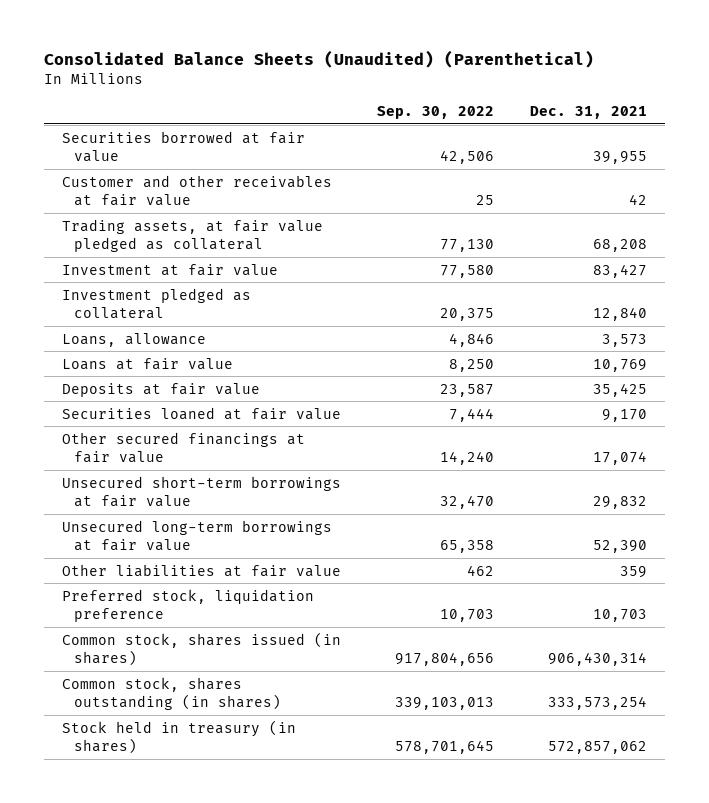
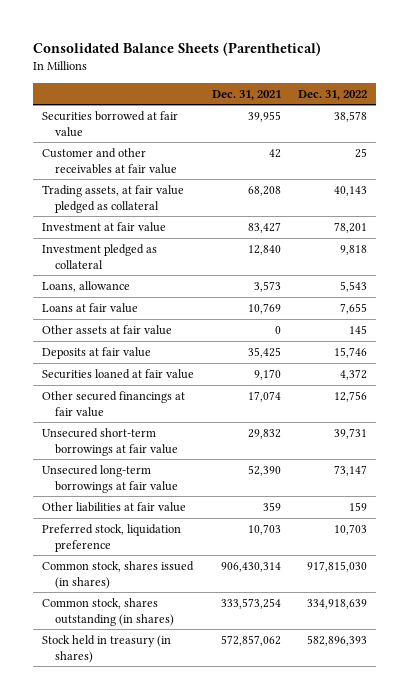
- Consolidated Balance Sheets (Unaudited) (Parenthetical)
+ Consolidated Balance Sheets (Parenthetical)
- | Sep. 30, 2022 | Dec. 31, 2021
+ | Dec. 31, 2021 | Dec. 31, 2022
+ Other assets at fair value | 0 | 145

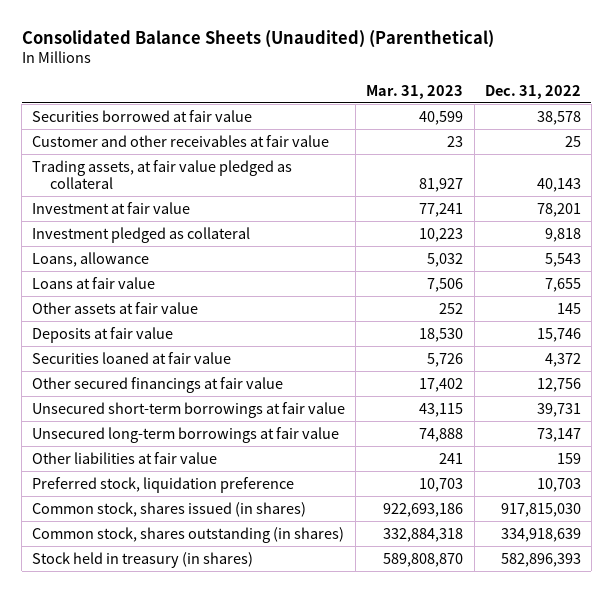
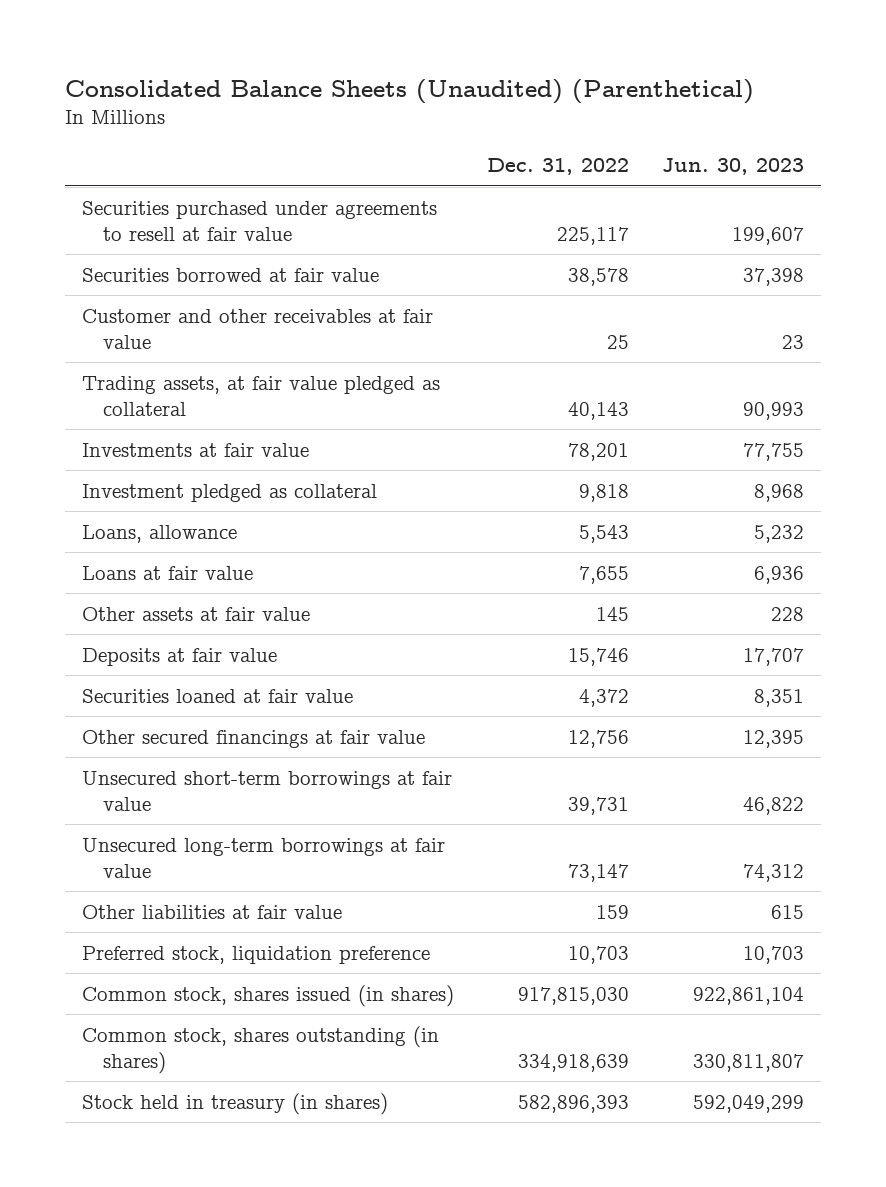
- | Mar. 31, 2023 | Dec. 31, 2022
+ | Dec. 31, 2022 | Jun. 30, 2023
+ Securities purchased under agreements to resell at fair value | 225,117 | 199,607
- Investment at fair value | 77,241 | 78,201
+ Investments at fair value | 78,201 | 77,755

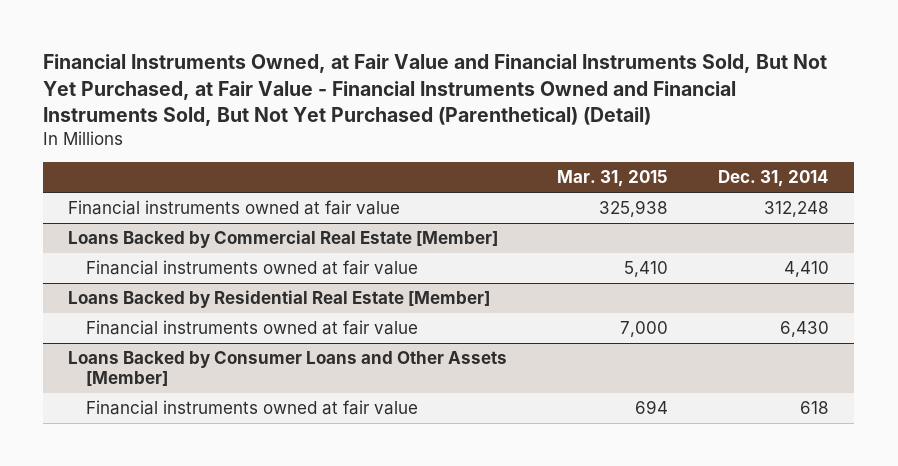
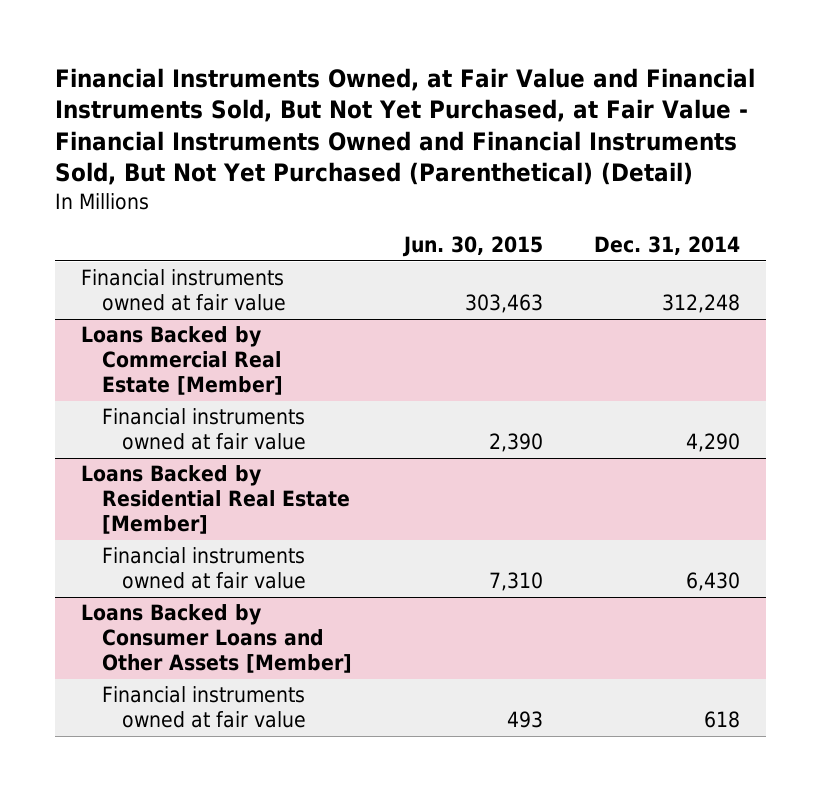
- | Mar. 31, 2015 | Dec. 31, 2014
+ | Jun. 30, 2015 | Dec. 31, 2014
@ Loans Backed by Commercial Real Estate [Member]
- Financial instruments owned at fair value | 5,410 | 4,410
+ Financial instruments owned at fair value | 2,390 | 4,290

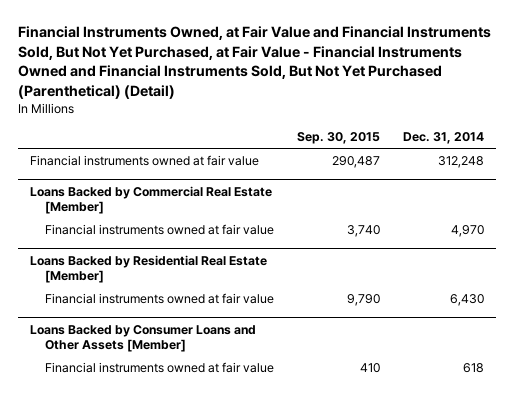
- | Jun. 30, 2015 | Dec. 31, 2014
+ | Sep. 30, 2015 | Dec. 31, 2014
@ Loans Backed by Commercial Real Estate [Member]
- Financial instruments owned at fair value | 2,390 | 4,290
+ Financial instruments owned at fair value | 3,740 | 4,970

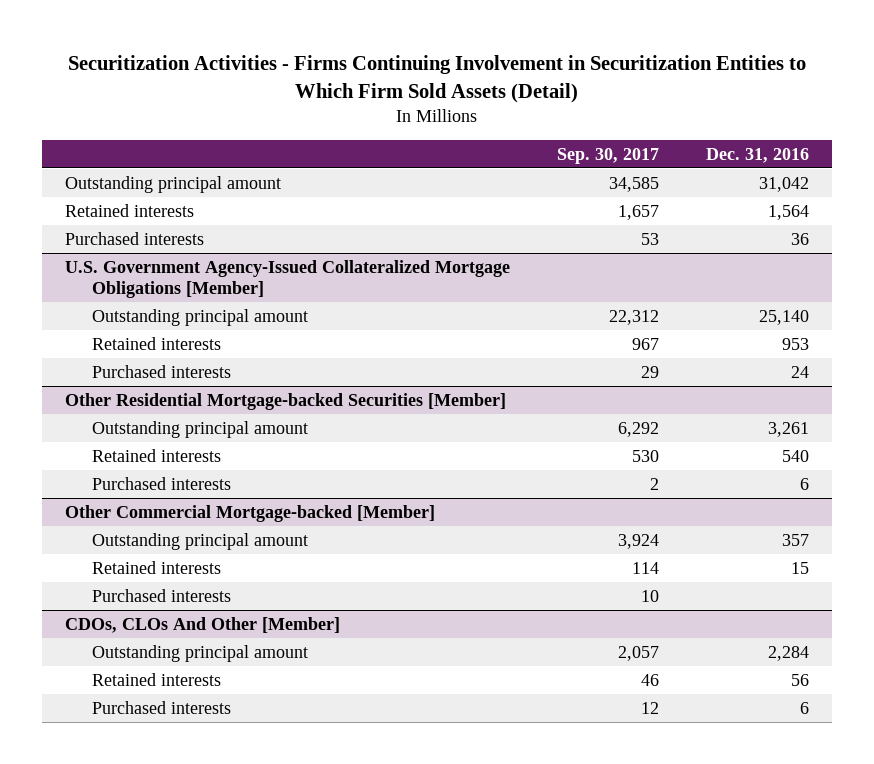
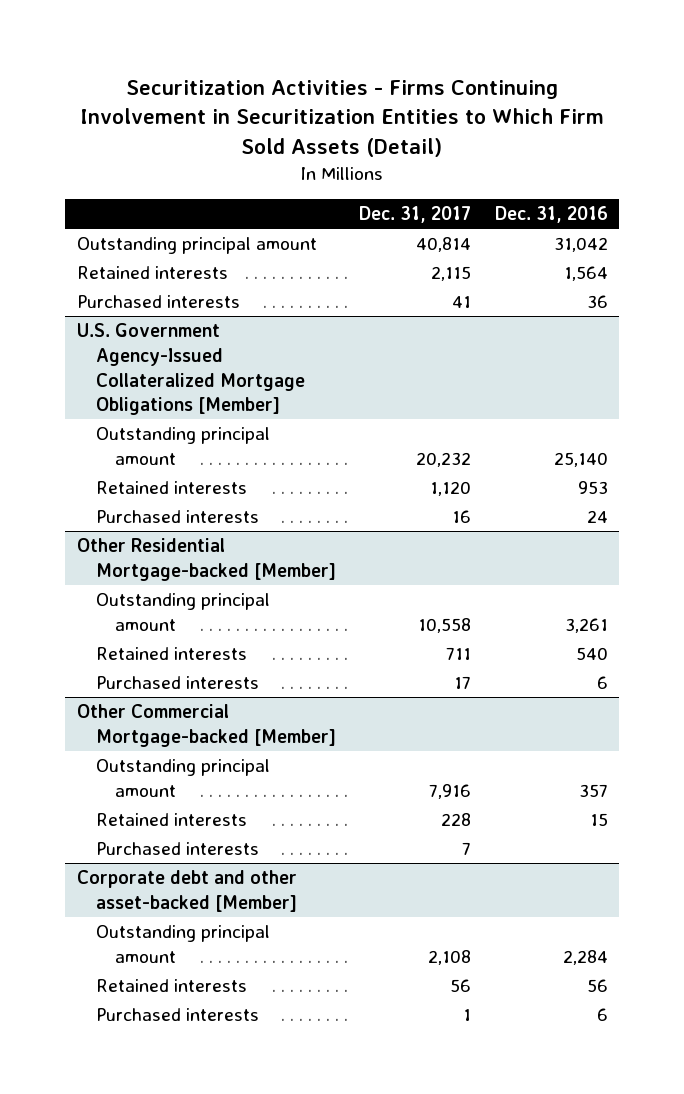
- | Sep. 30, 2017 | Dec. 31, 2016
+ | Dec. 31, 2017 | Dec. 31, 2016
- Other Residential Mortgage-backed Securities [Member]
+ Other Residential Mortgage-backed [Member]
- CDOs, CLOs And Other [Member]
+ Corporate debt and other asset-backed [Member]

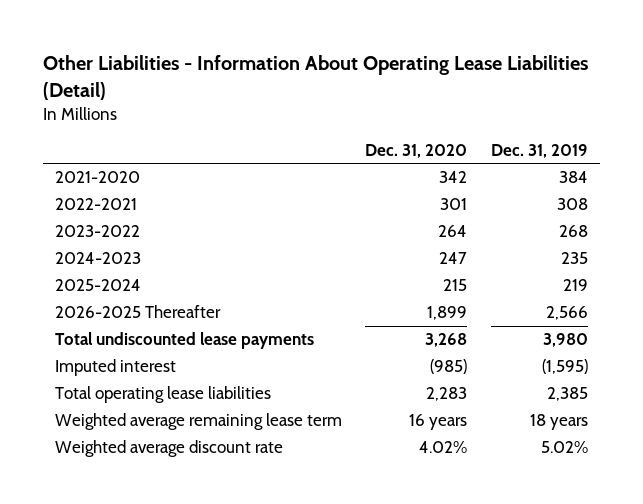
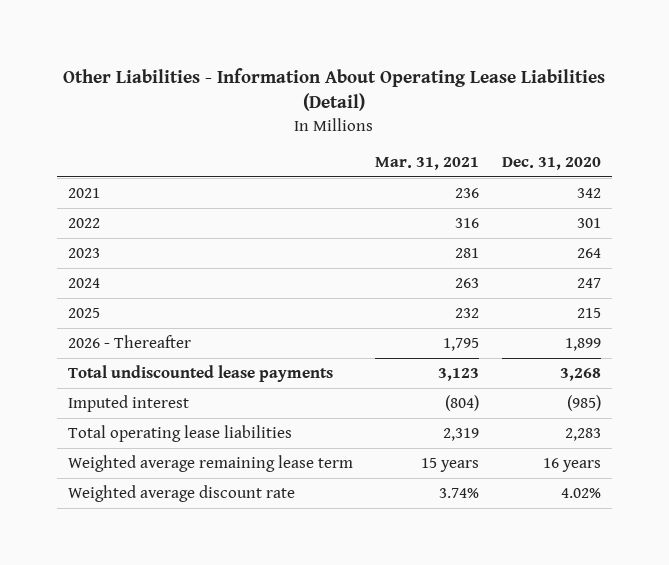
- | Dec. 31, 2020 | Dec. 31, 2019
+ | Mar. 31, 2021 | Dec. 31, 2020
- 2021-2020 | 342 | 384
- 2022-2021 | 301 | 308
- 2023-2022 | 264 | 268
- 2024-2023 | 247 | 235
- 2025-2024 | 215 | 219
- 2026-2025 Thereafter | 1,899 | 2,566
+ 2021 | 236 | 342
+ 2022 | 316 | 301
+ 2023 | 281 | 264
+ 2024 | 263 | 247
+ 2025 | 232 | 215
+ 2026 - Thereafter | 1,795 | 1,899

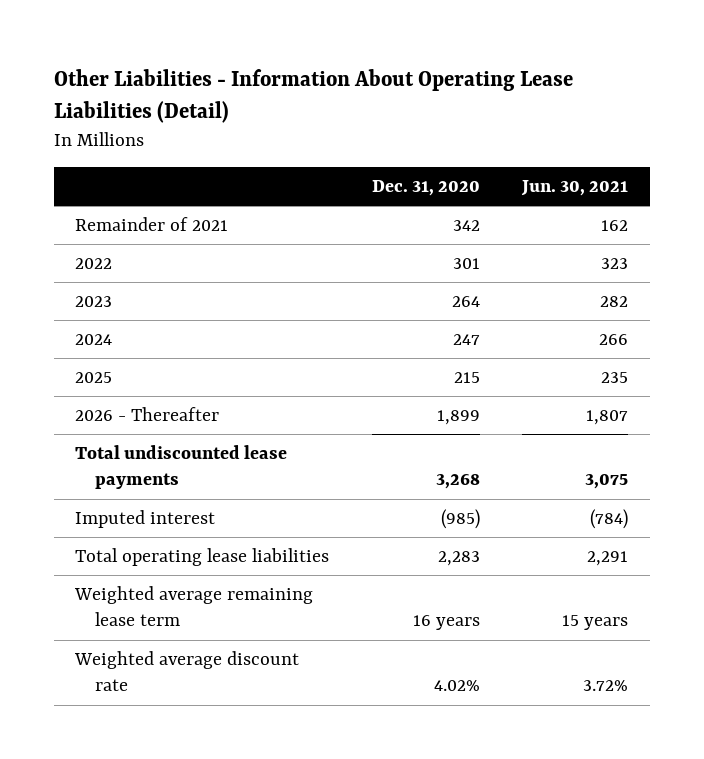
- | Mar. 31, 2021 | Dec. 31, 2020
+ | Dec. 31, 2020 | Jun. 30, 2021
- 2021 | 236 | 342
+ Remainder of 2021 | 342 | 162

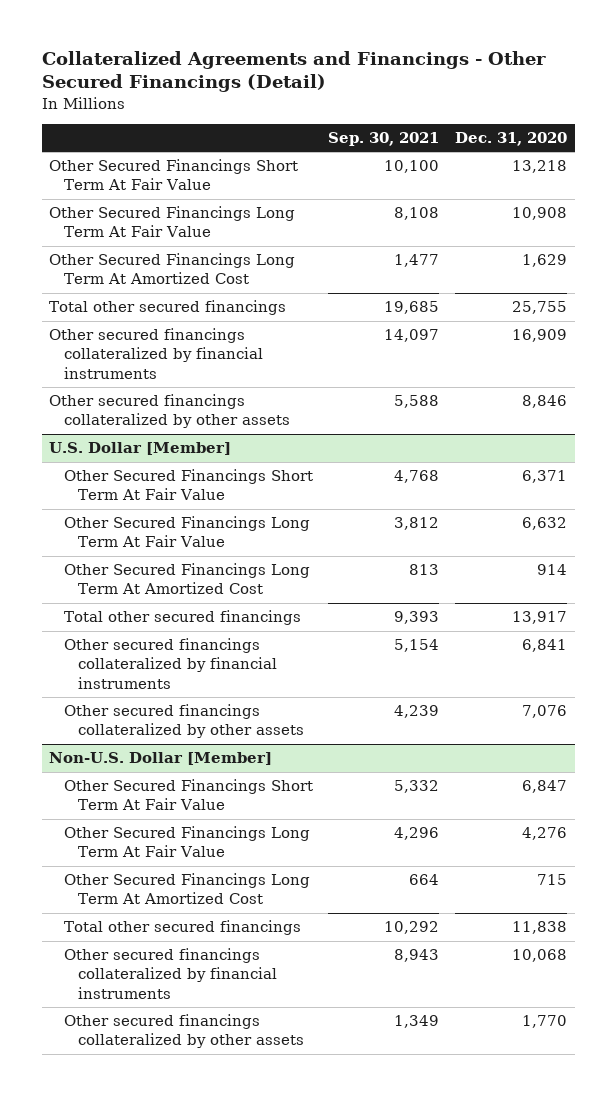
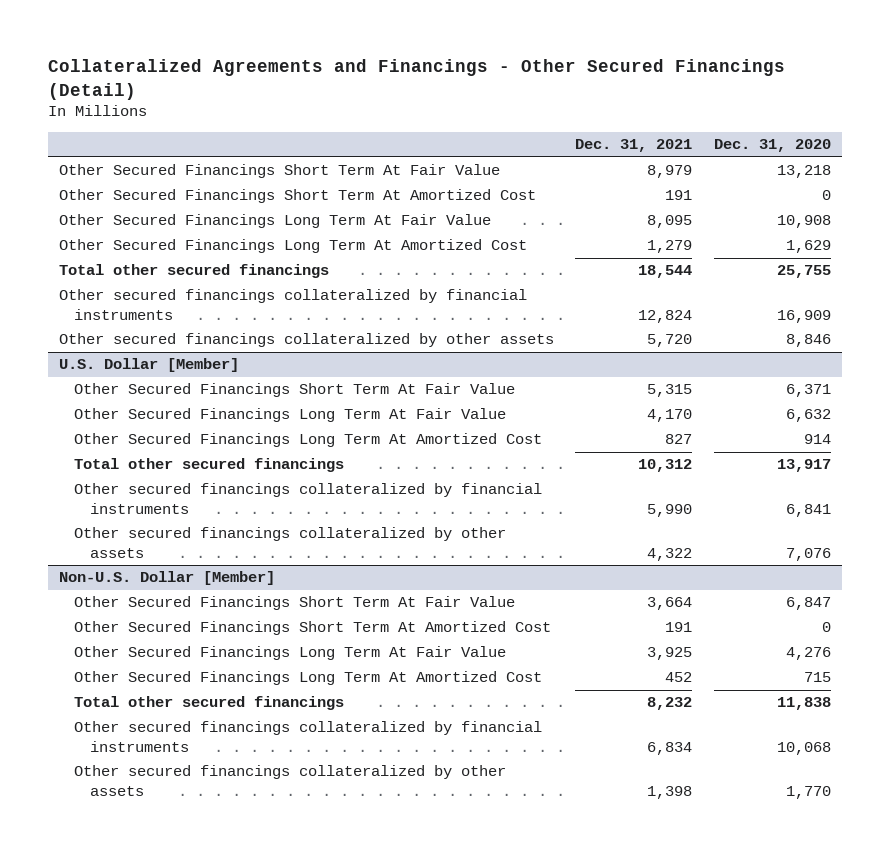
- | Sep. 30, 2021 | Dec. 31, 2020
+ | Dec. 31, 2021 | Dec. 31, 2020
+ Other Secured Financings Short Term At Amortized Cost | 191 | 0
@ Non-U.S. Dollar [Member]
+ Other Secured Financings Short Term At Amortized Cost | 191 | 0

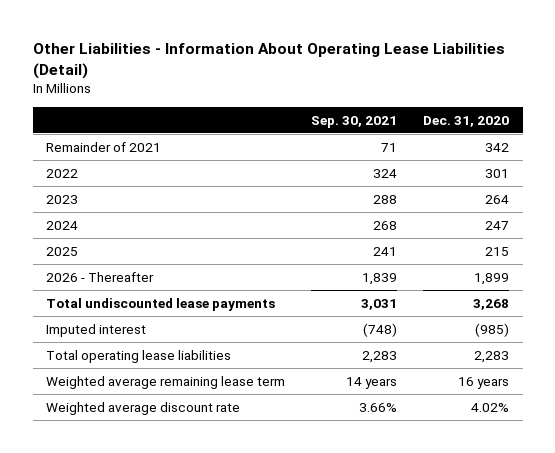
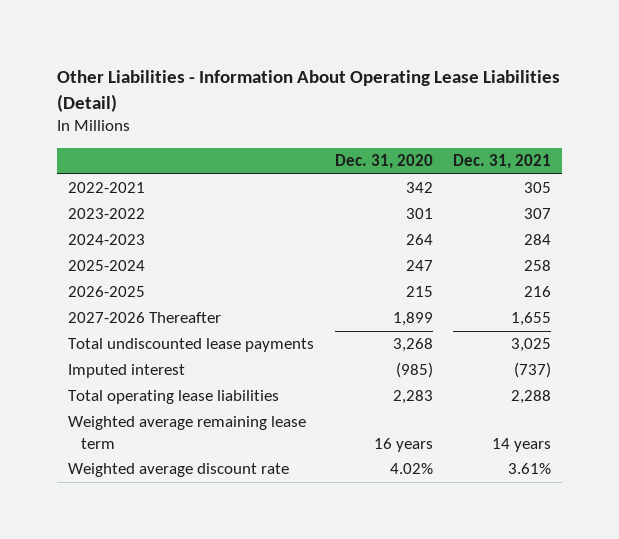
- | Sep. 30, 2021 | Dec. 31, 2020
+ | Dec. 31, 2020 | Dec. 31, 2021
- Remainder of 2021 | 71 | 342
- 2022 | 324 | 301
- 2023 | 288 | 264
- 2024 | 268 | 247
- 2025 | 241 | 215
- 2026 - Thereafter | 1,839 | 1,899
+ 2022-2021 | 342 | 305
+ 2023-2022 | 301 | 307
+ 2024-2023 | 264 | 284
+ 2025-2024 | 247 | 258
+ 2026-2025 | 215 | 216
+ 2027-2026 Thereafter | 1,899 | 1,655

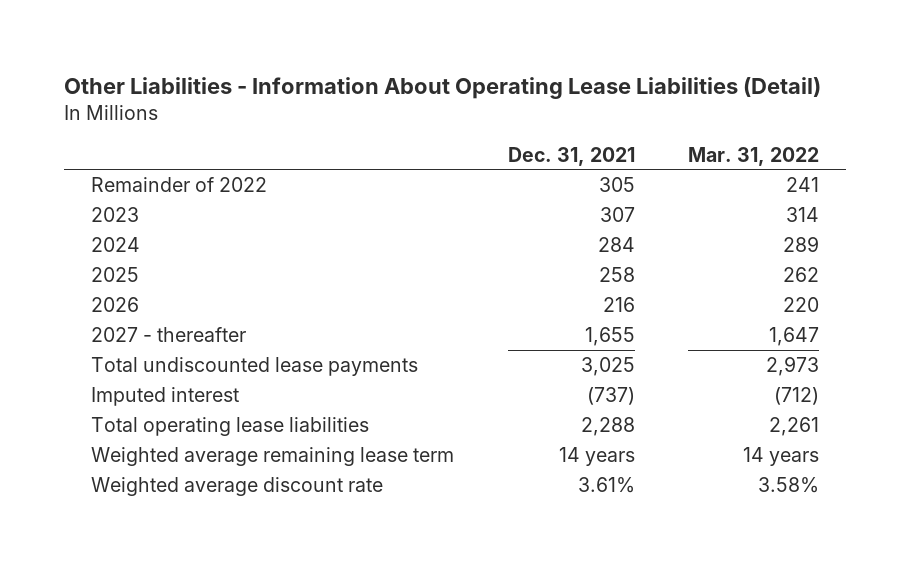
- | Dec. 31, 2020 | Dec. 31, 2021
+ | Dec. 31, 2021 | Mar. 31, 2022
- 2022-2021 | 342 | 305
- 2023-2022 | 301 | 307
- 2024-2023 | 264 | 284
- 2025-2024 | 247 | 258
- 2026-2025 | 215 | 216
- 2027-2026 Thereafter | 1,899 | 1,655
+ Remainder of 2022 | 305 | 241
+ 2023 | 307 | 314
+ 2024 | 284 | 289
+ 2025 | 258 | 262
+ 2026 | 216 | 220
+ 2027 - thereafter | 1,655 | 1,647

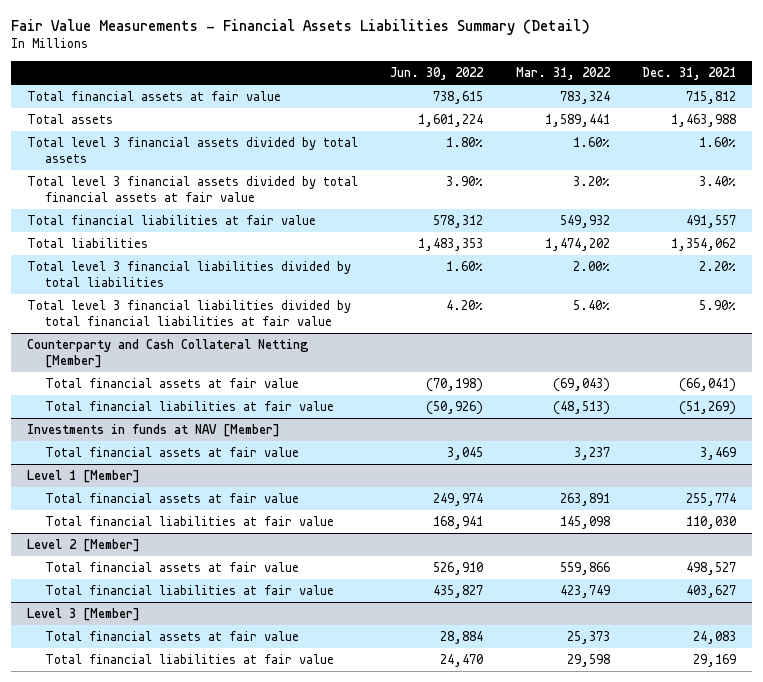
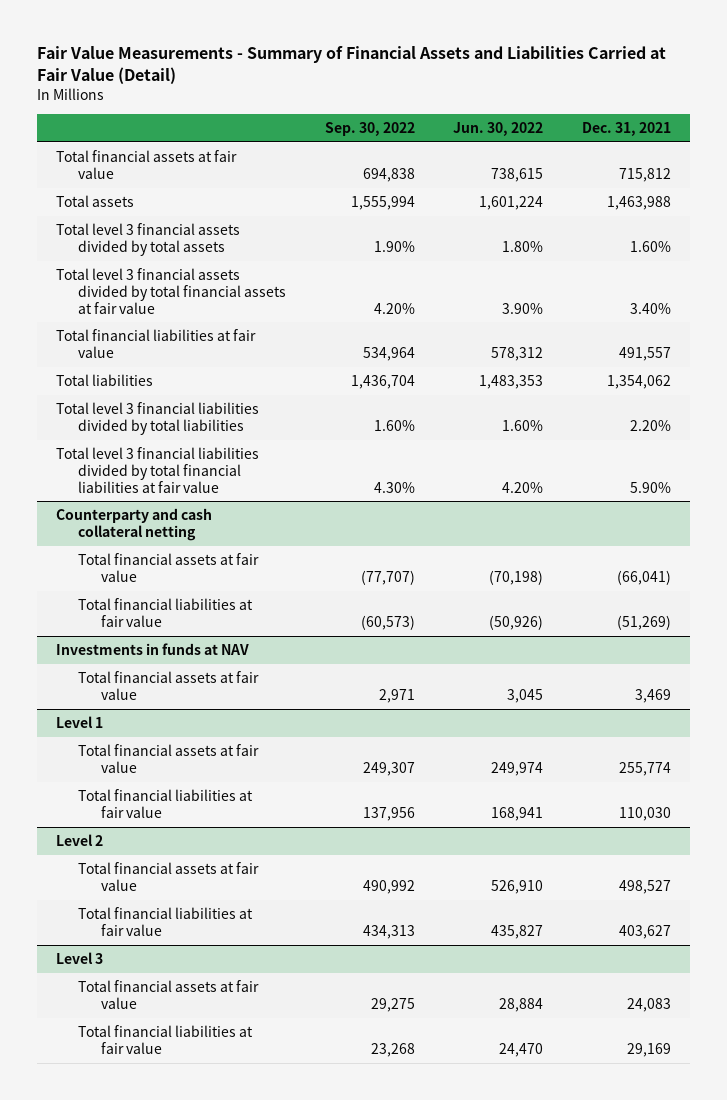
- Fair Value Measurements - Financial Assets Liabilities Summary (Detail)
+ Fair Value Measurements - Summary of Financial Assets and Liabilities Carried at Fair Value (Detail)
- | Jun. 30, 2022 | Mar. 31, 2022 | Dec. 31, 2021
+ | Sep. 30, 2022 | Jun. 30, 2022 | Dec. 31, 2021
- Counterparty and Cash Collateral Netting [Member]
+ Counterparty and cash collateral netting
- Investments in funds at NAV [Member]
+ Investments in funds at NAV
- Level 1 [Member]
+ Level 1
- Level 2 [Member]
+ Level 2
- Level 3 [Member]
+ Level 3

